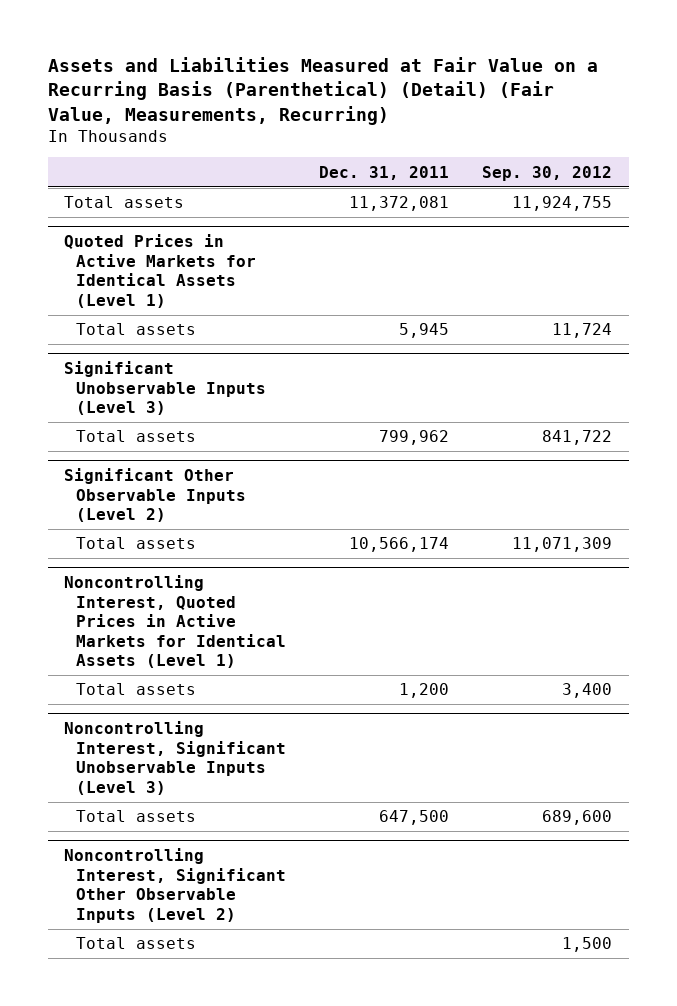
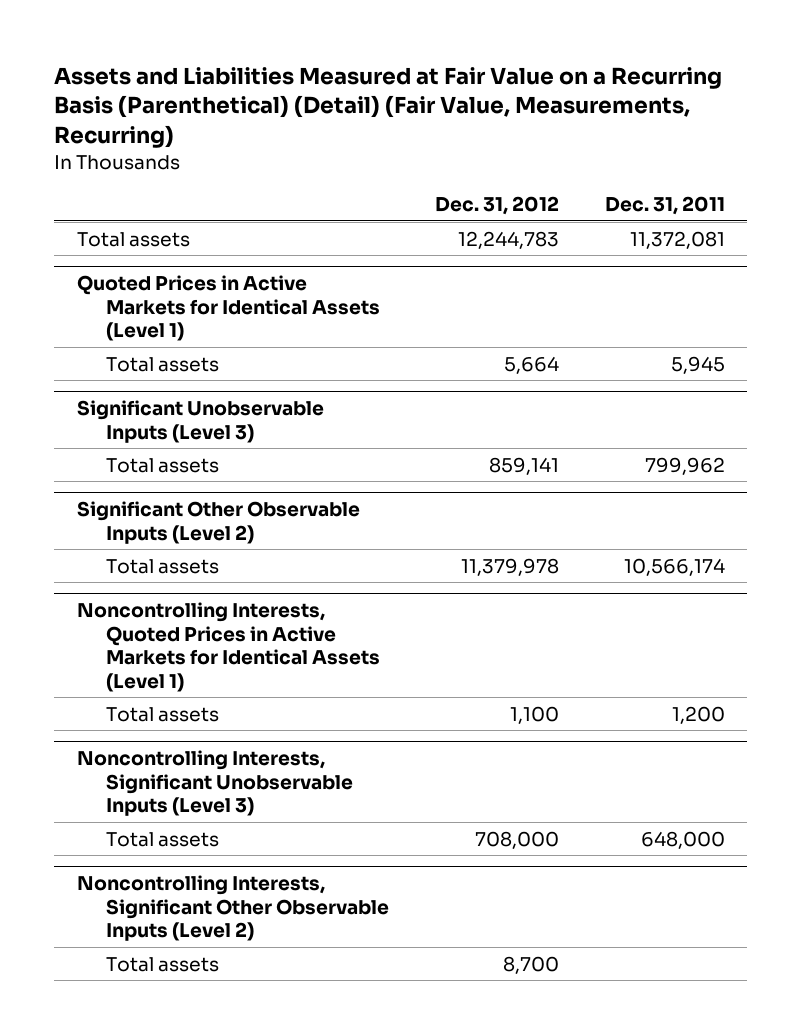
- | Dec. 31, 2011 | Sep. 30, 2012
+ | Dec. 31, 2012 | Dec. 31, 2011
- Noncontrolling Interest, Quoted Prices in Active Markets for Identical Assets (Level 1)
+ Noncontrolling Interests, Quoted Prices in Active Markets for Identical Assets (Level 1)
- Noncontrolling Interest, Significant Unobservable Inputs (Level 3)
- Total assets | 647,500 | 689,600
- Noncontrolling Interest, Significant Other Observable Inputs (Level 2)
+ Noncontrolling Interests, Significant Unobservable Inputs (Level 3)
+ Total assets | 708,000 | 648,000
+ Noncontrolling Interests, Significant Other Observable Inputs (Level 2)

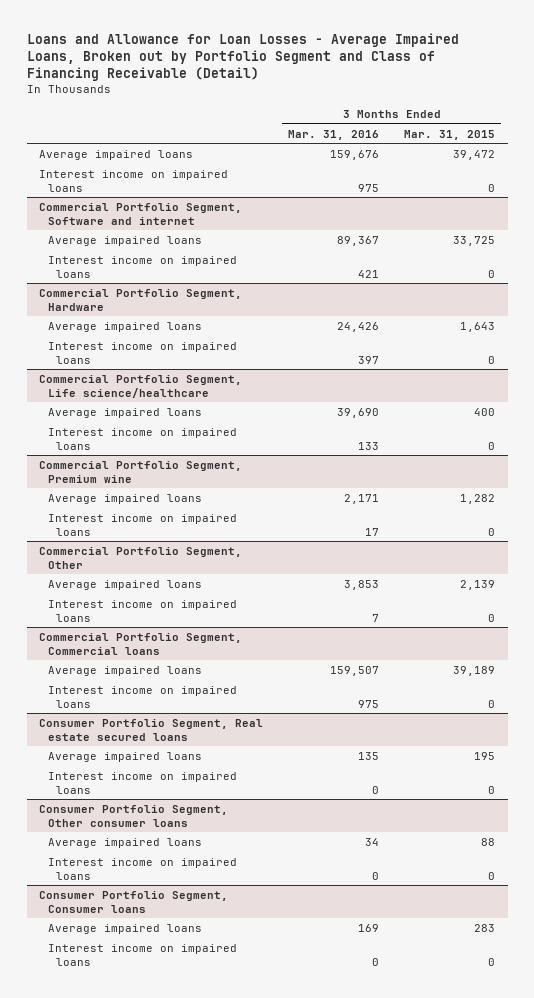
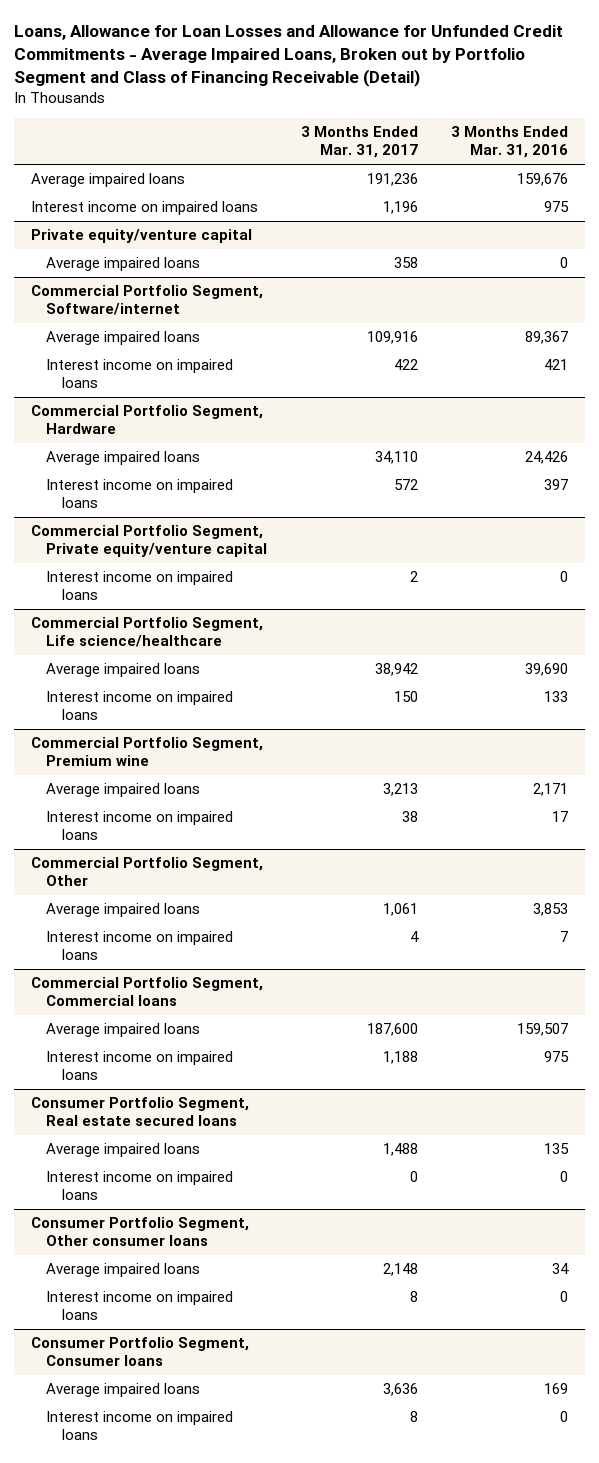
- Loans and Allowance for Loan Losses - Average Impaired Loans, Broken out by Portfolio Segment and Class of Financing Receivable (Detail)
+ Loans, Allowance for Loan Losses and Allowance for Unfunded Credit Commitments - Average Impaired Loans, Broken out by Portfolio Segment and Class of Financing Receivable (Detail)
- | 3 Months Ended Mar. 31, 2016 | 3 Months Ended Mar. 31, 2015
+ | 3 Months Ended Mar. 31, 2017 | 3 Months Ended Mar. 31, 2016
- Commercial Portfolio Segment, Software and internet
+ Private equity/venture capital
+ Average impaired loans | 358 | 0
+ Commercial Portfolio Segment, Software/internet
+ Commercial Portfolio Segment, Private equity/venture capital
+ Interest income on impaired loans | 2 | 0

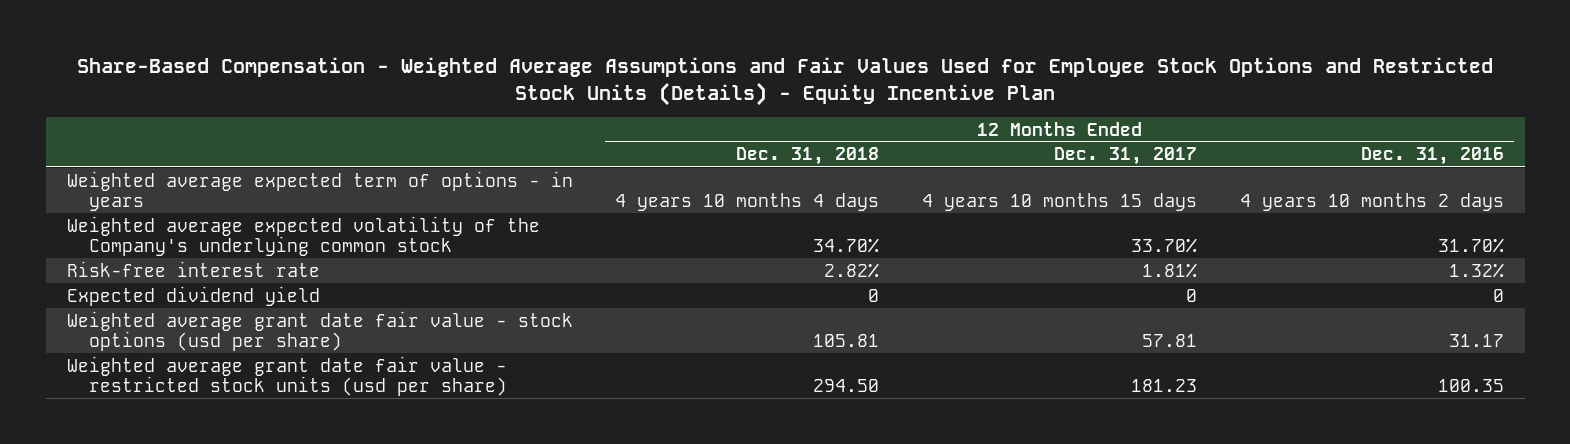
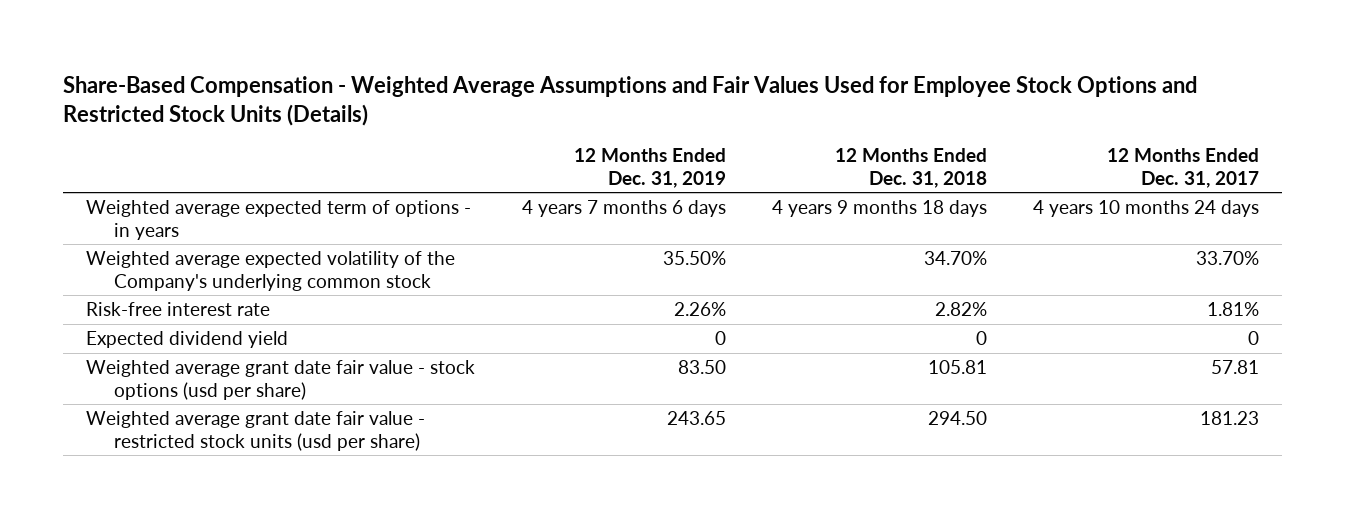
- Share-Based Compensation - Weighted Average Assumptions and Fair Values Used for Employee Stock Options and Restricted Stock Units (Details) - Equity Incentive Plan
+ Share-Based Compensation - Weighted Average Assumptions and Fair Values Used for Employee Stock Options and Restricted Stock Units (Details)
- | 12 Months Ended Dec. 31, 2018 | 12 Months Ended Dec. 31, 2017 | 12 Months Ended Dec. 31, 2016
+ | 12 Months Ended Dec. 31, 2019 | 12 Months Ended Dec. 31, 2018 | 12 Months Ended Dec. 31, 2017
- Weighted average expected term of options - in years | 4 years 10 months 4 days | 4 years 10 months 15 days | 4 years 10 months 2 days
+ Weighted average expected term of options - in years | 4 years 7 months 6 days | 4 years 9 months 18 days | 4 years 10 months 24 days

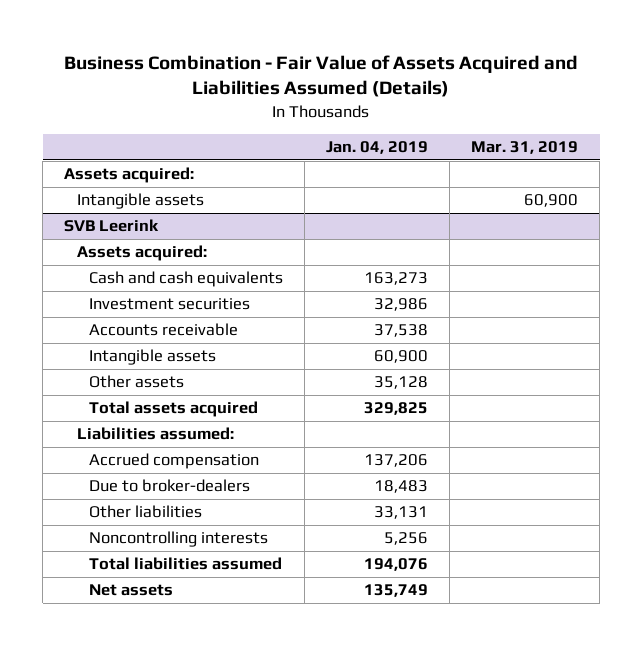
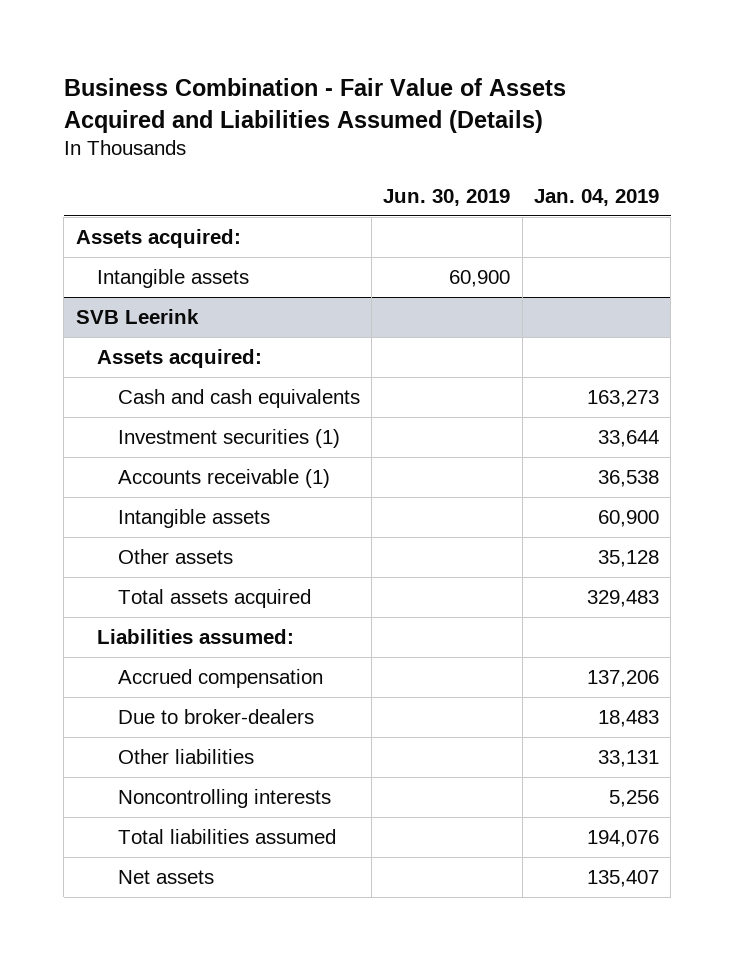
- | Jan. 04, 2019 | Mar. 31, 2019
+ | Jun. 30, 2019 | Jan. 04, 2019
@ SVB Leerink
- Investment securities | 32,986 |
- Accounts receivable | 37,538 |
+ Investment securities (1) | | 33,644
+ Accounts receivable (1) | | 36,538
- Total assets acquired | 329,825 |
+ Total assets acquired | | 329,483
- Net assets | 135,749 |
+ Net assets | | 135,407

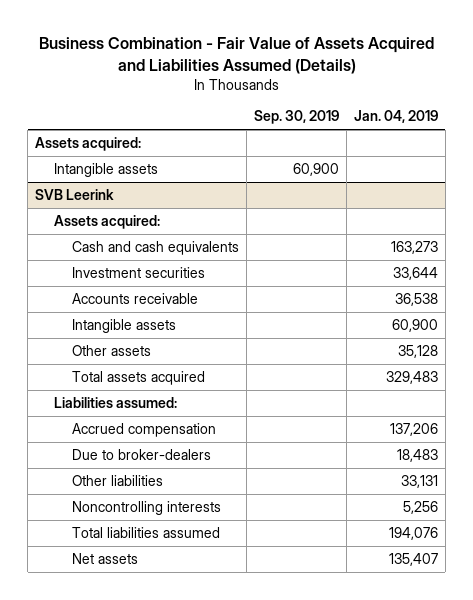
- | Jun. 30, 2019 | Jan. 04, 2019
+ | Sep. 30, 2019 | Jan. 04, 2019
@ SVB Leerink
- Investment securities (1) | | 33,644
- Accounts receivable (1) | | 36,538
+ Investment securities | | 33,644
+ Accounts receivable | | 36,538

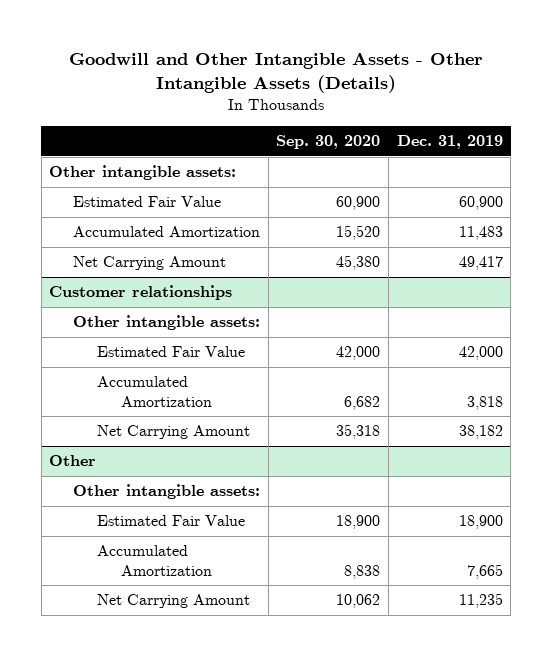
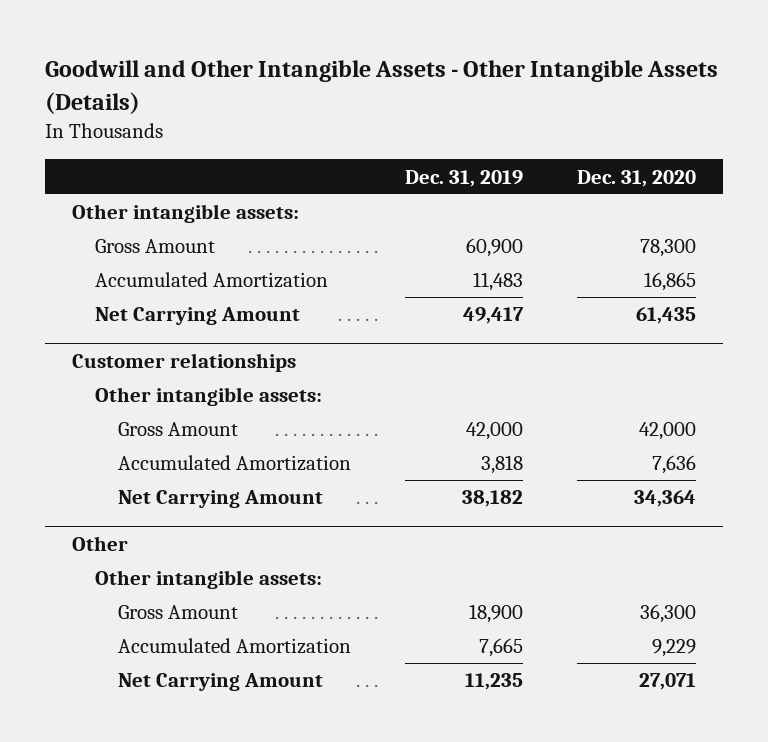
- | Sep. 30, 2020 | Dec. 31, 2019
+ | Dec. 31, 2019 | Dec. 31, 2020
- Estimated Fair Value | 60,900 | 60,900
+ Gross Amount | 60,900 | 78,300
@ Customer relationships
- Estimated Fair Value | 42,000 | 42,000
+ Gross Amount | 42,000 | 42,000
@ Other
- Estimated Fair Value | 18,900 | 18,900
+ Gross Amount | 18,900 | 36,300

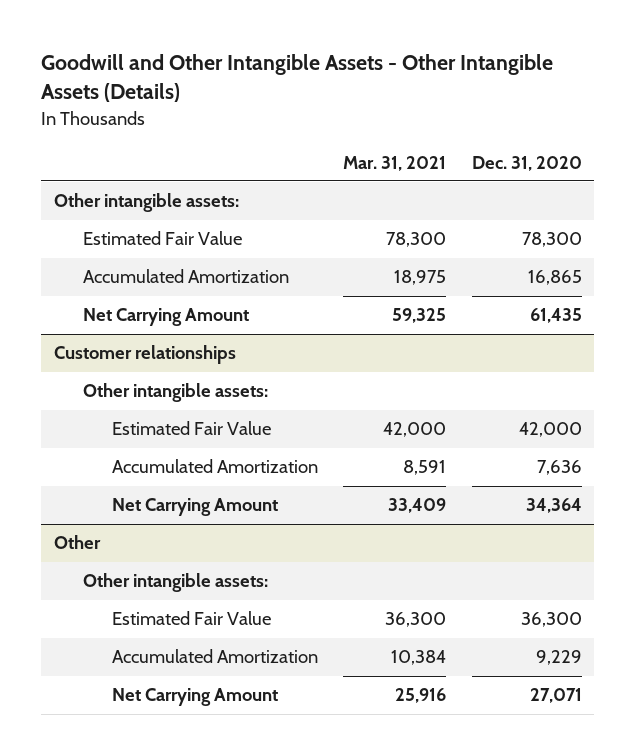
- | Dec. 31, 2019 | Dec. 31, 2020
+ | Mar. 31, 2021 | Dec. 31, 2020
- Gross Amount | 60,900 | 78,300
+ Estimated Fair Value | 78,300 | 78,300
@ Customer relationships
- Gross Amount | 42,000 | 42,000
+ Estimated Fair Value | 42,000 | 42,000
@ Other
- Gross Amount | 18,900 | 36,300
+ Estimated Fair Value | 36,300 | 36,300

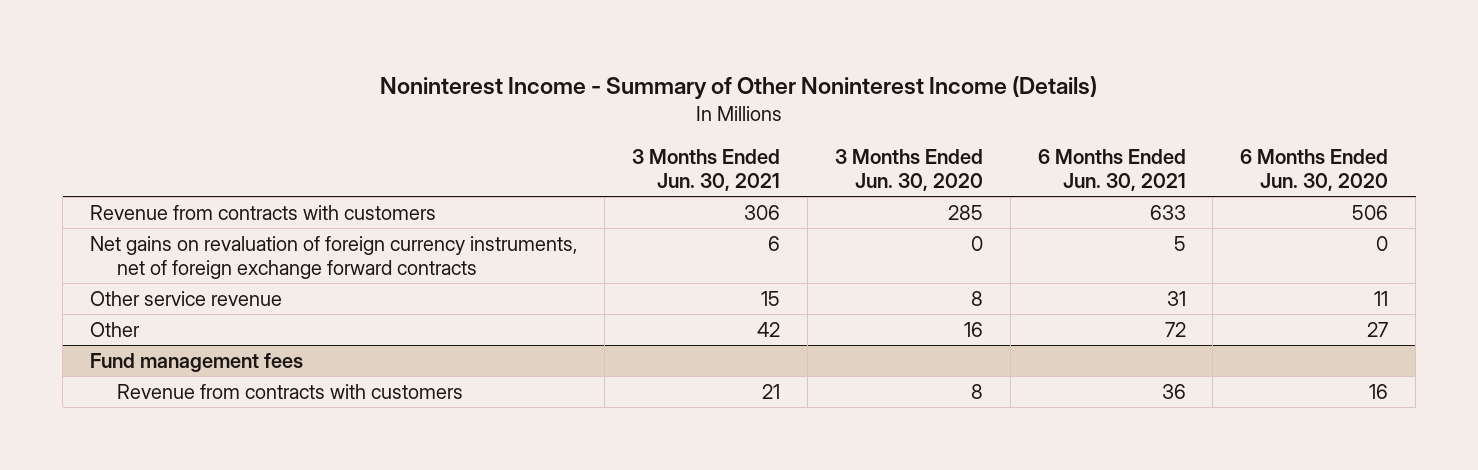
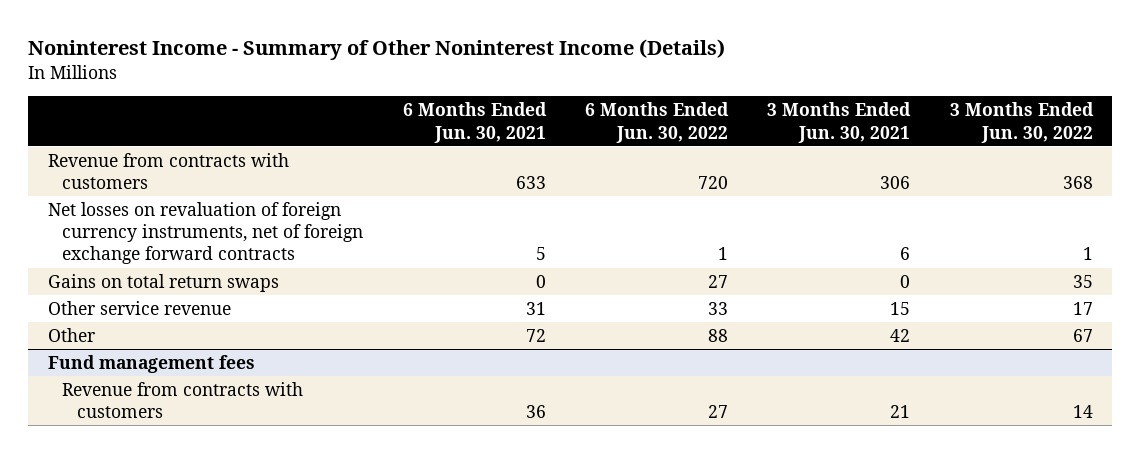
- | 3 Months Ended Jun. 30, 2021 | 3 Months Ended Jun. 30, 2020 | 6 Months Ended Jun. 30, 2021 | 6 Months Ended Jun. 30, 2020
+ | 6 Months Ended Jun. 30, 2021 | 6 Months Ended Jun. 30, 2022 | 3 Months Ended Jun. 30, 2021 | 3 Months Ended Jun. 30, 2022
- Net gains on revaluation of foreign currency instruments, net of foreign exchange forward contracts | 6 | 0 | 5 | 0
+ Net losses on revaluation of foreign currency instruments, net of foreign exchange forward contracts | 5 | 1 | 6 | 1
+ Gains on total return swaps | 0 | 27 | 0 | 35

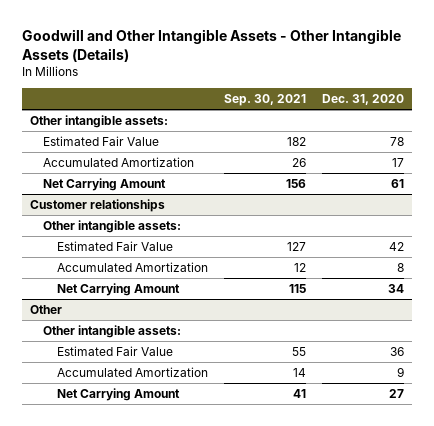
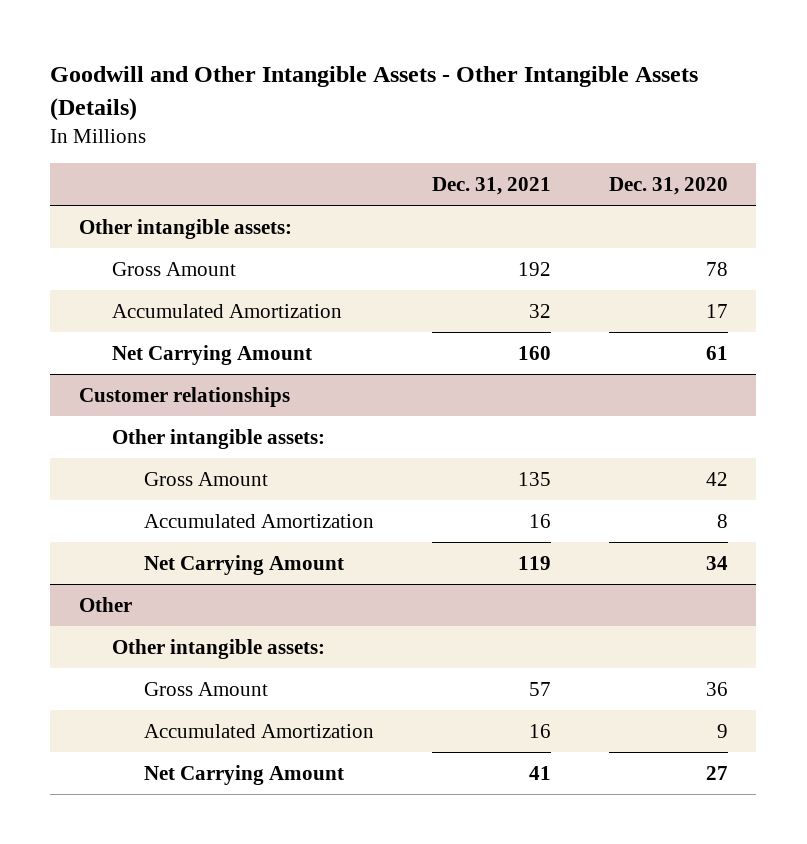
- | Sep. 30, 2021 | Dec. 31, 2020
+ | Dec. 31, 2021 | Dec. 31, 2020
- Estimated Fair Value | 182 | 78
+ Gross Amount | 192 | 78
@ Customer relationships
- Estimated Fair Value | 127 | 42
+ Gross Amount | 135 | 42
@ Other
- Estimated Fair Value | 55 | 36
+ Gross Amount | 57 | 36

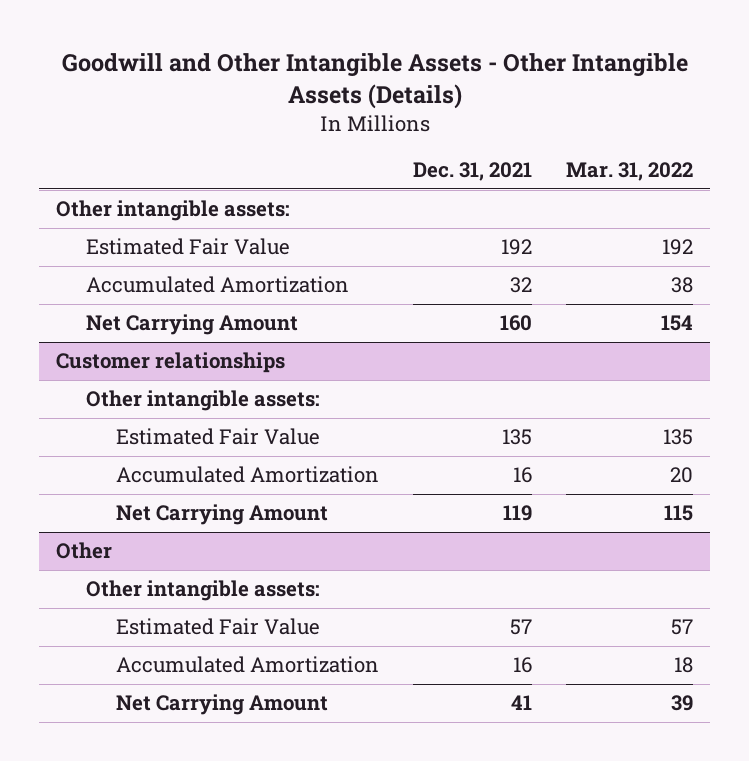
- | Dec. 31, 2021 | Dec. 31, 2020
+ | Dec. 31, 2021 | Mar. 31, 2022
- Gross Amount | 192 | 78
+ Estimated Fair Value | 192 | 192
@ Customer relationships
- Gross Amount | 135 | 42
+ Estimated Fair Value | 135 | 135
@ Other
- Gross Amount | 57 | 36
+ Estimated Fair Value | 57 | 57

